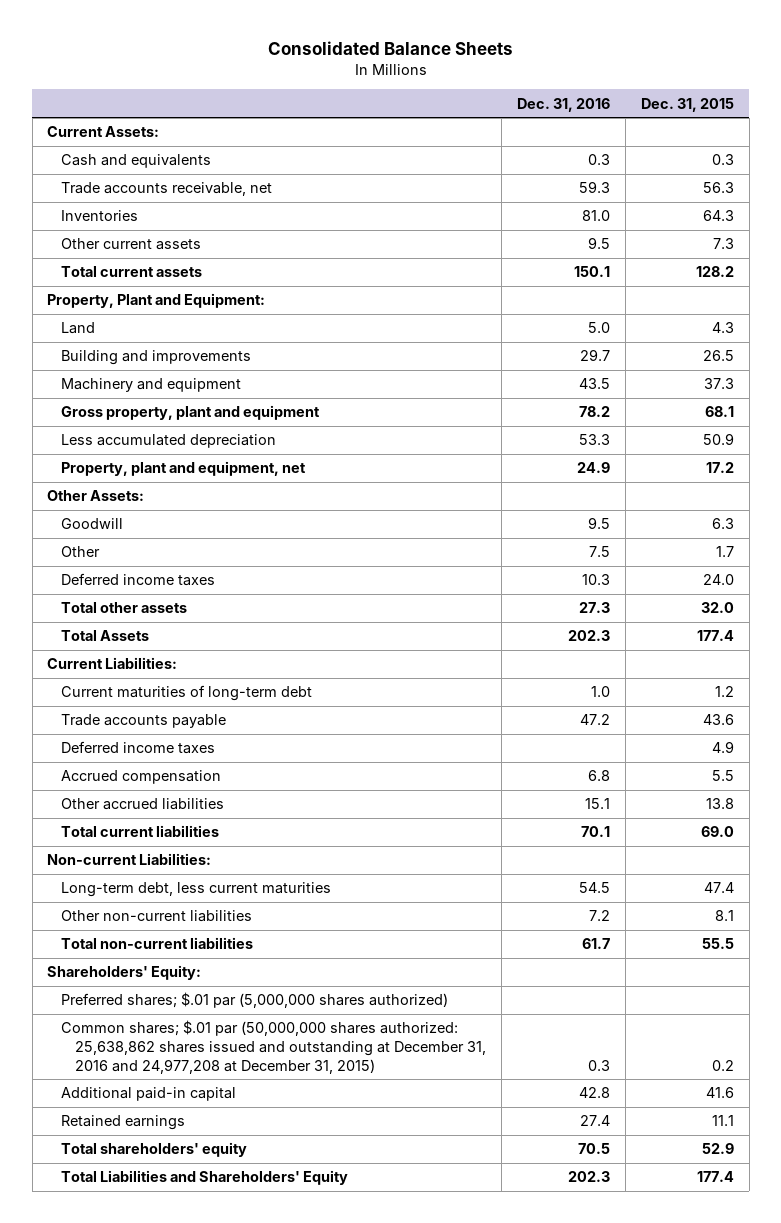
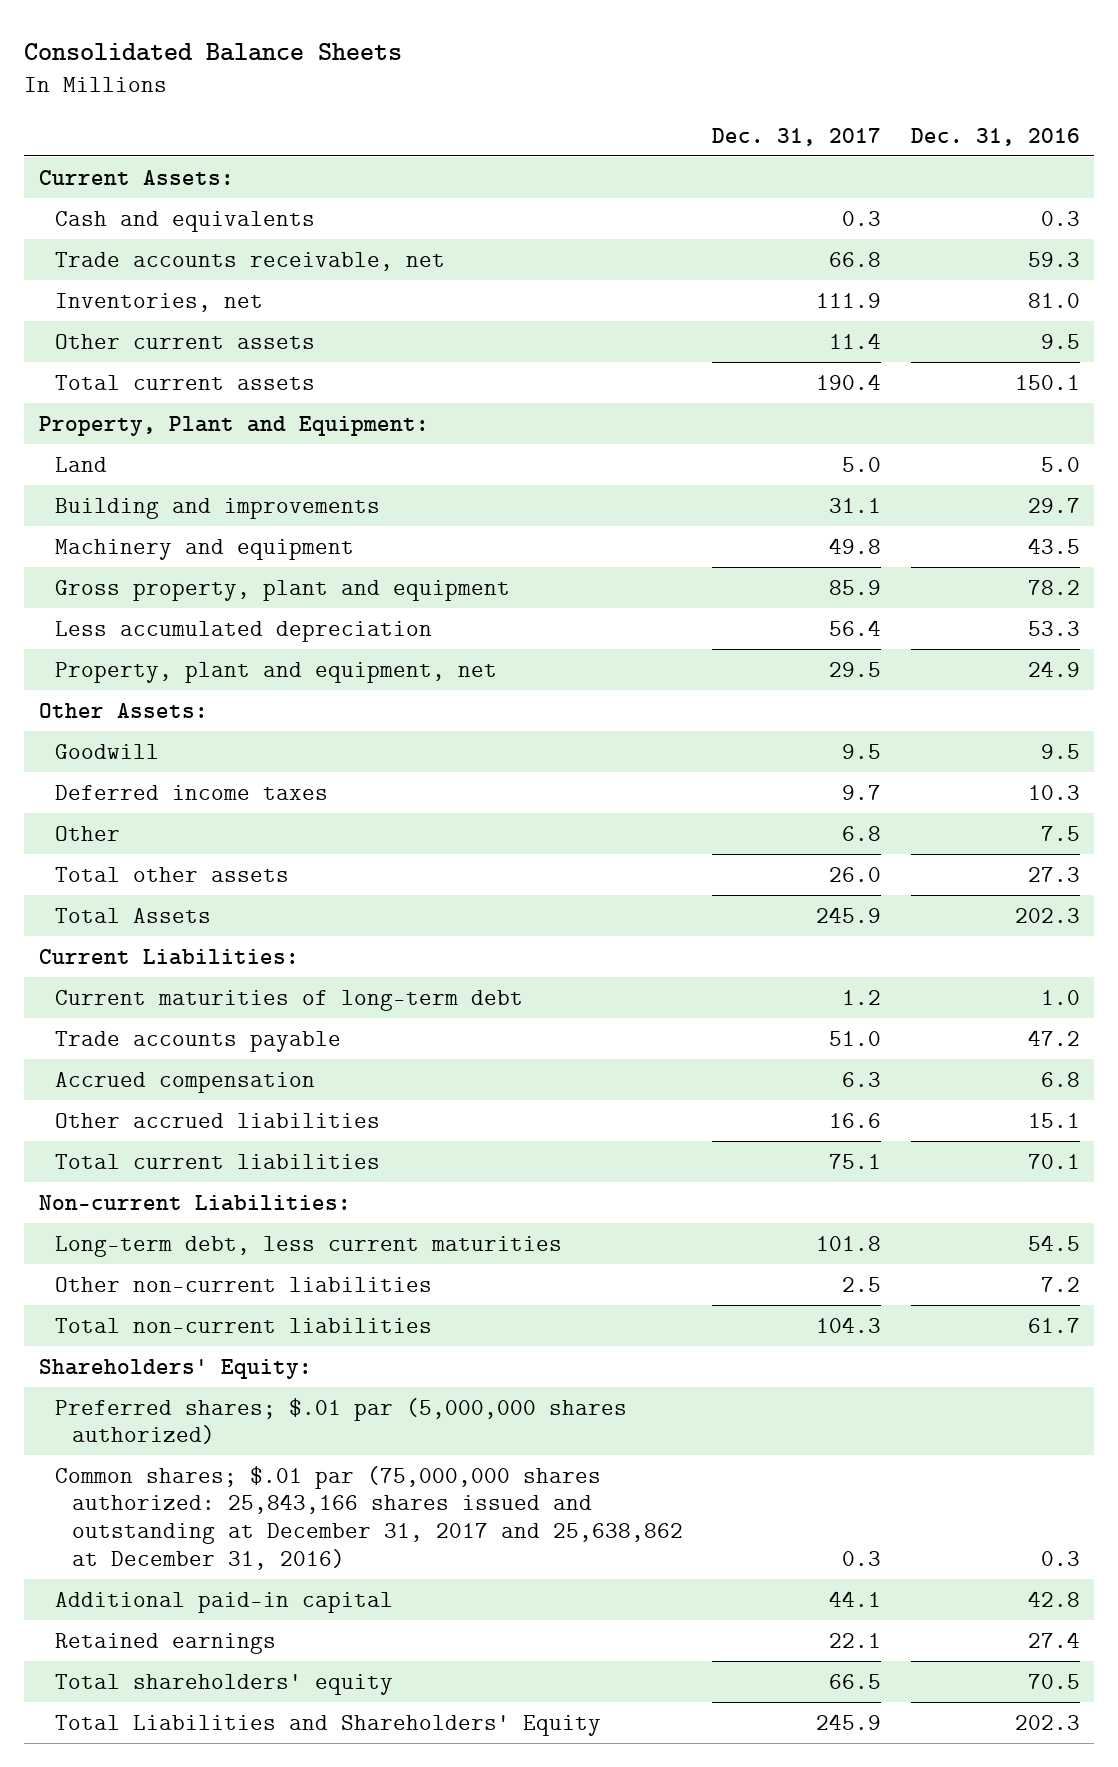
- | Dec. 31, 2016 | Dec. 31, 2015
+ | Dec. 31, 2017 | Dec. 31, 2016
- Inventories | 81.0 | 64.3
+ Inventories, net | 111.9 | 81.0
moved down: Other | 6.8 | 7.5
- Deferred income taxes | | 4.9
- Common shares; $.01 par (50,000,000 shares authorized: 25,638,862 shares issued and outstanding at December 31, 2016 and 24,977,208 at December 31, 2015) | 0.3 | 0.2
+ Common shares; $.01 par (75,000,000 shares authorized: 25,843,166 shares issued and outstanding at December 31, 2017 and 25,638,862 at December 31, 2016) | 0.3 | 0.3

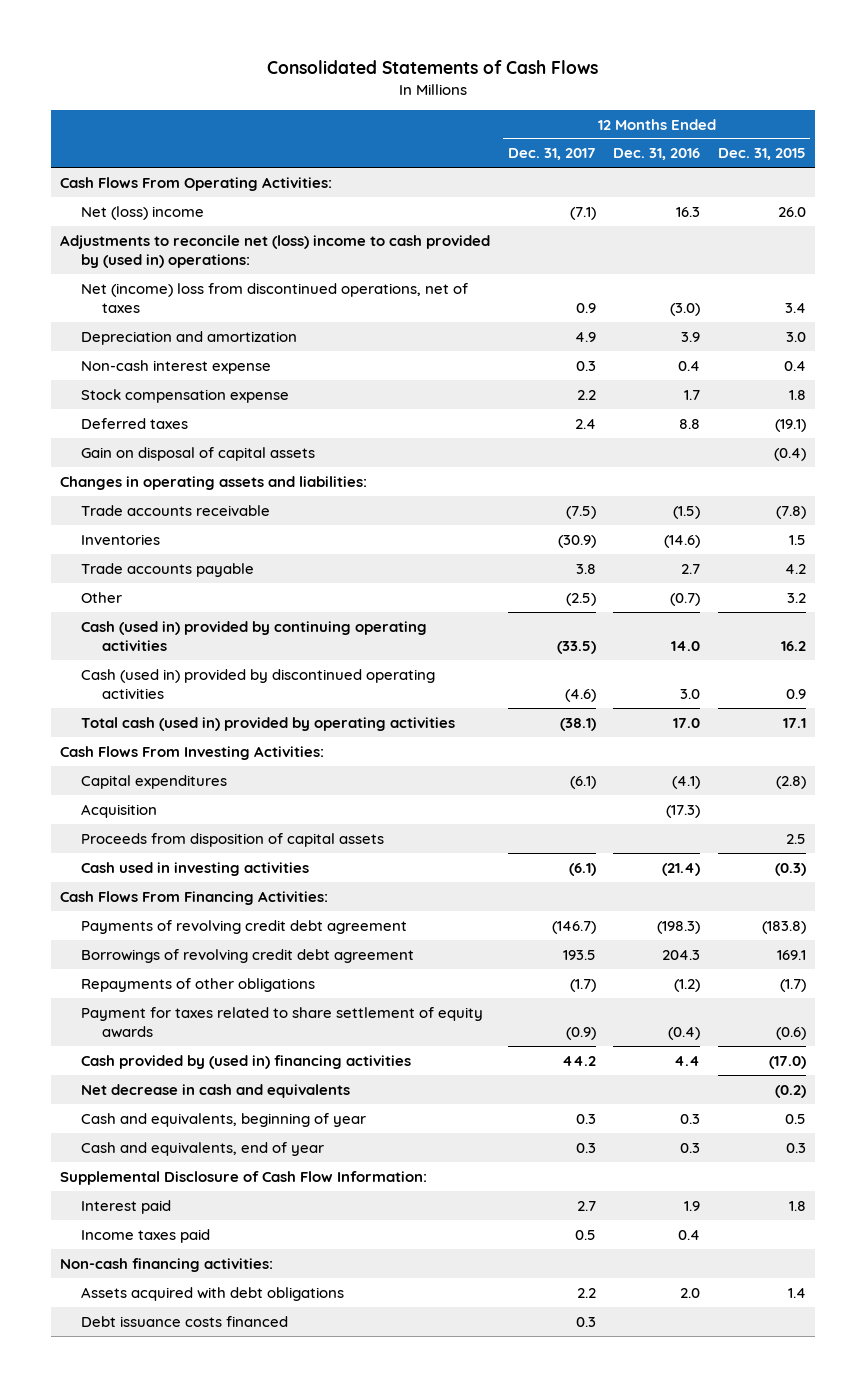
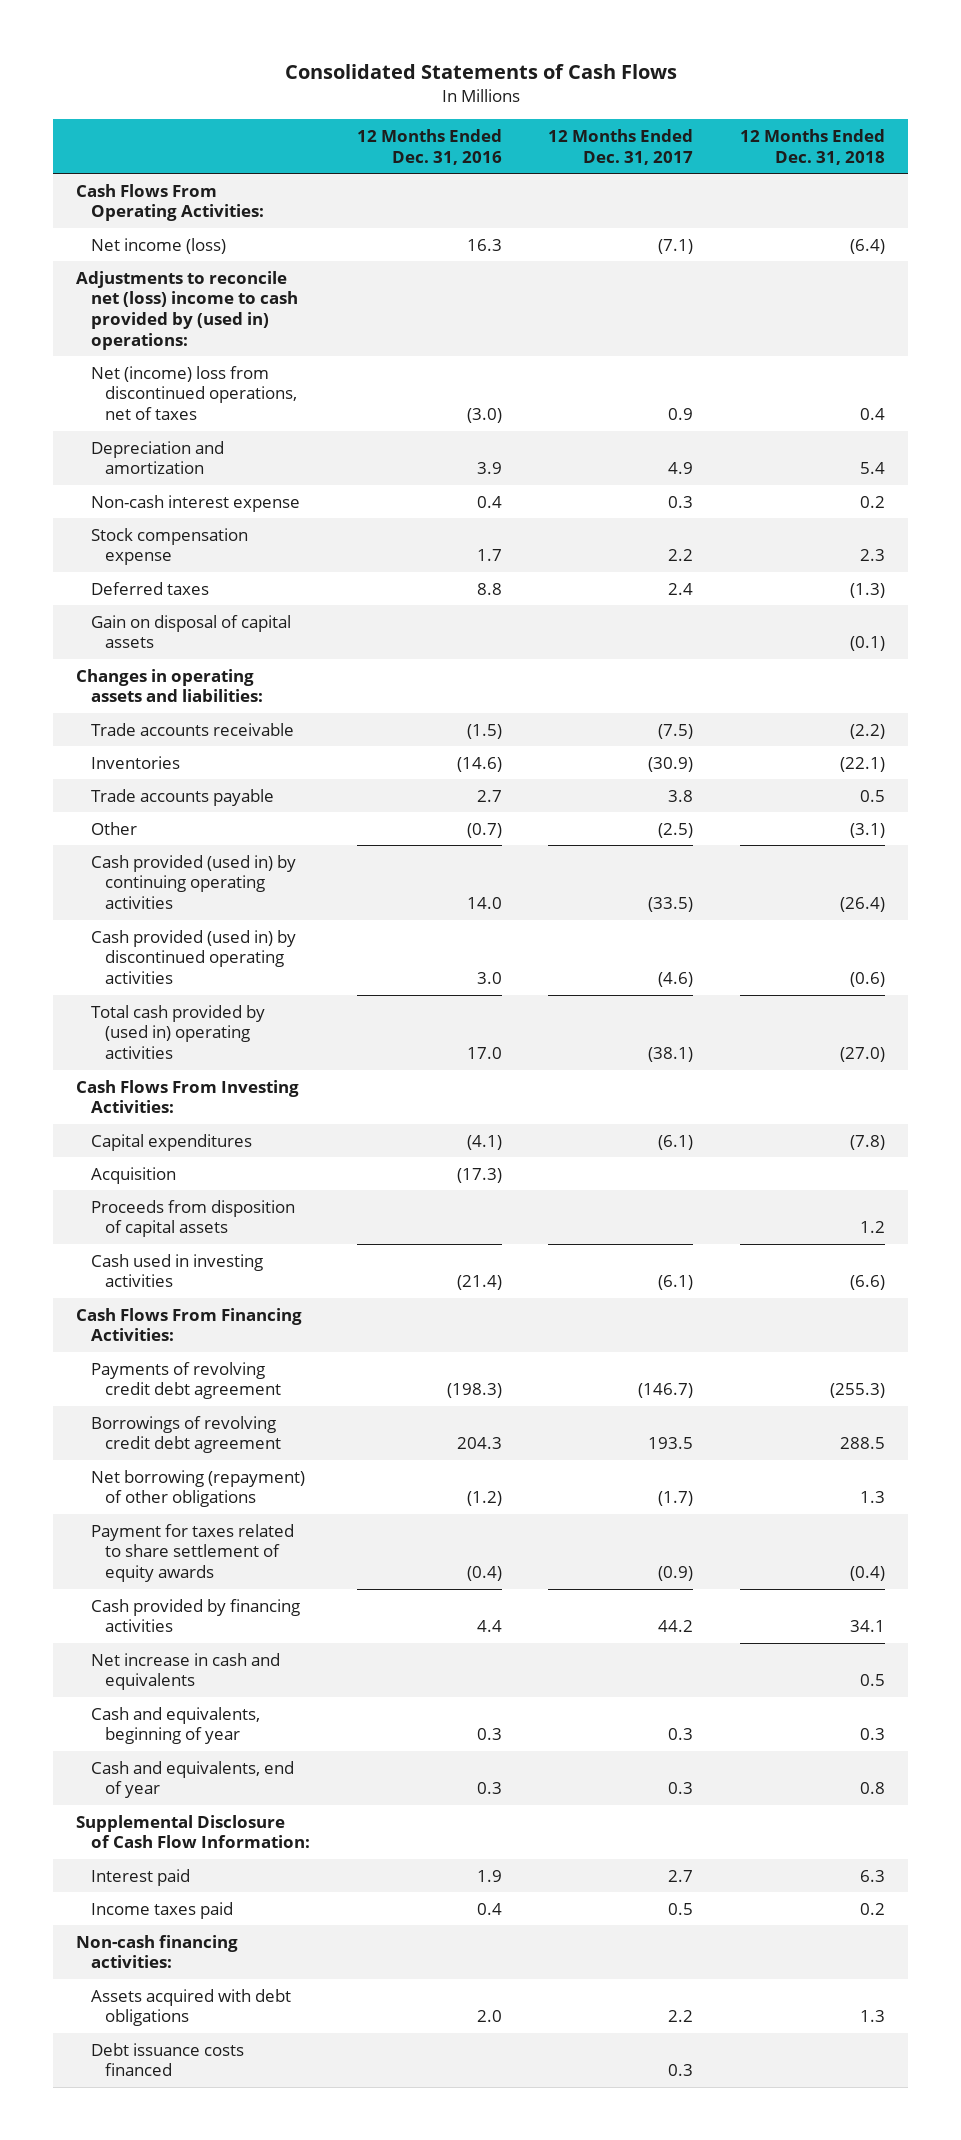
- | 12 Months Ended Dec. 31, 2017 | 12 Months Ended Dec. 31, 2016 | 12 Months Ended Dec. 31, 2015
+ | 12 Months Ended Dec. 31, 2016 | 12 Months Ended Dec. 31, 2017 | 12 Months Ended Dec. 31, 2018
- Net (loss) income | (7.1) | 16.3 | 26.0
+ Net income (loss) | 16.3 | (7.1) | (6.4)
- Cash (used in) provided by continuing operating activities | (33.5) | 14.0 | 16.2
- Cash (used in) provided by discontinued operating activities | (4.6) | 3.0 | 0.9
- Total cash (used in) provided by operating activities | (38.1) | 17.0 | 17.1
+ Cash provided (used in) by continuing operating activities | 14.0 | (33.5) | (26.4)
+ Cash provided (used in) by discontinued operating activities | 3.0 | (4.6) | (0.6)
+ Total cash provided by (used in) operating activities | 17.0 | (38.1) | (27.0)
- Repayments of other obligations | (1.7) | (1.2) | (1.7)
+ Net borrowing (repayment) of other obligations | (1.2) | (1.7) | 1.3
- Cash provided by (used in) financing activities | 44.2 | 4.4 | (17.0)
- Net decrease in cash and equivalents | | | (0.2)
+ Cash provided by financing activities | 4.4 | 44.2 | 34.1
+ Net increase in cash and equivalents | | | 0.5

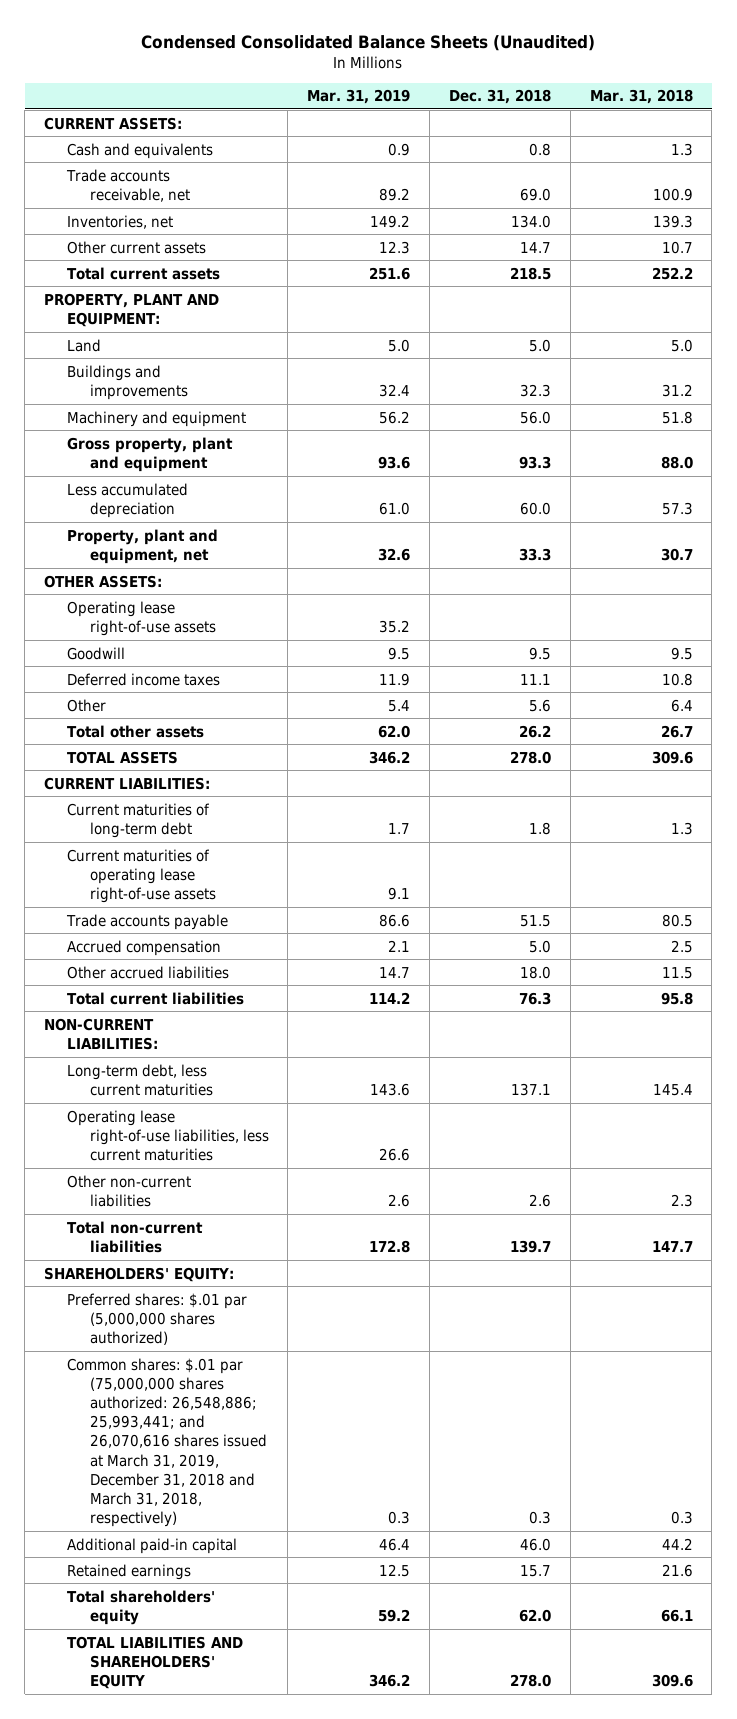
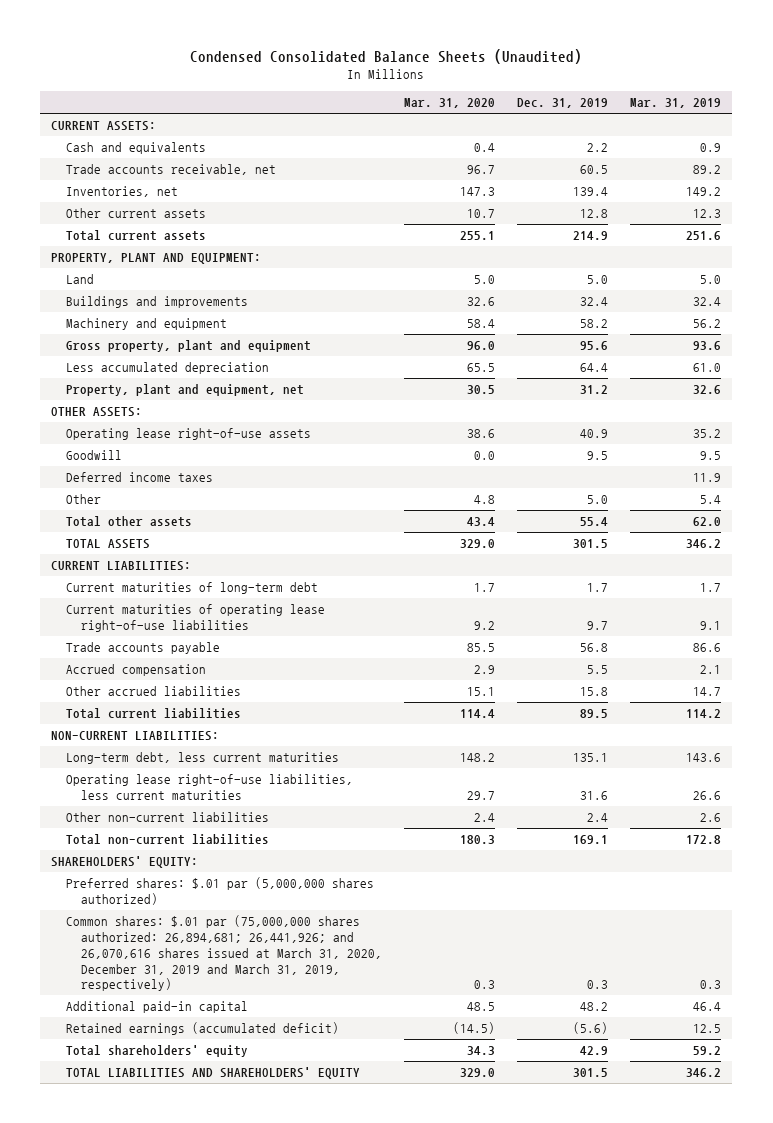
- | Mar. 31, 2019 | Dec. 31, 2018 | Mar. 31, 2018
+ | Mar. 31, 2020 | Dec. 31, 2019 | Mar. 31, 2019
- Current maturities of operating lease right-of-use assets | 9.1 | |
+ Current maturities of operating lease right-of-use liabilities | 9.2 | 9.7 | 9.1
- Common shares: $.01 par (75,000,000 shares authorized: 26,548,886; 25,993,441; and 26,070,616 shares issued at March 31, 2019, December 31, 2018 and March 31, 2018, respectively) | 0.3 | 0.3 | 0.3
+ Common shares: $.01 par (75,000,000 shares authorized: 26,894,681; 26,441,926; and 26,070,616 shares issued at March 31, 2020, December 31, 2019 and March 31, 2019, respectively) | 0.3 | 0.3 | 0.3
- Retained earnings | 12.5 | 15.7 | 21.6
+ Retained earnings (accumulated deficit) | (14.5) | (5.6) | 12.5

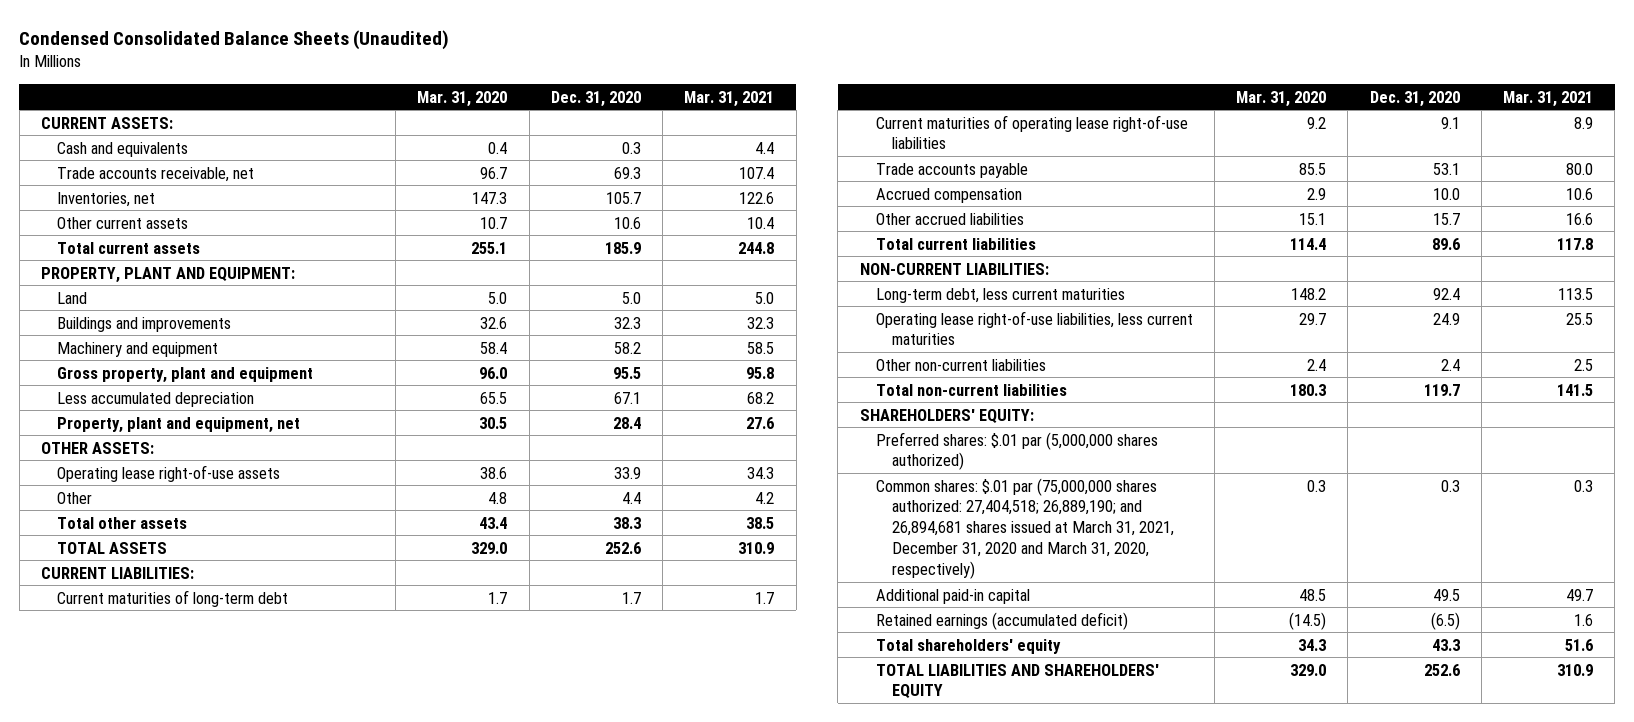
- | Mar. 31, 2020 | Dec. 31, 2019 | Mar. 31, 2019
+ | Mar. 31, 2020 | Dec. 31, 2020 | Mar. 31, 2021
- Goodwill | 0.0 | 9.5 | 9.5
- Deferred income taxes | | | 11.9
- Common shares: $.01 par (75,000,000 shares authorized: 26,894,681; 26,441,926; and 26,070,616 shares issued at March 31, 2020, December 31, 2019 and March 31, 2019, respectively) | 0.3 | 0.3 | 0.3
+ Common shares: $.01 par (75,000,000 shares authorized: 27,404,518; 26,889,190; and 26,894,681 shares issued at March 31, 2021, December 31, 2020 and March 31, 2020, respectively) | 0.3 | 0.3 | 0.3

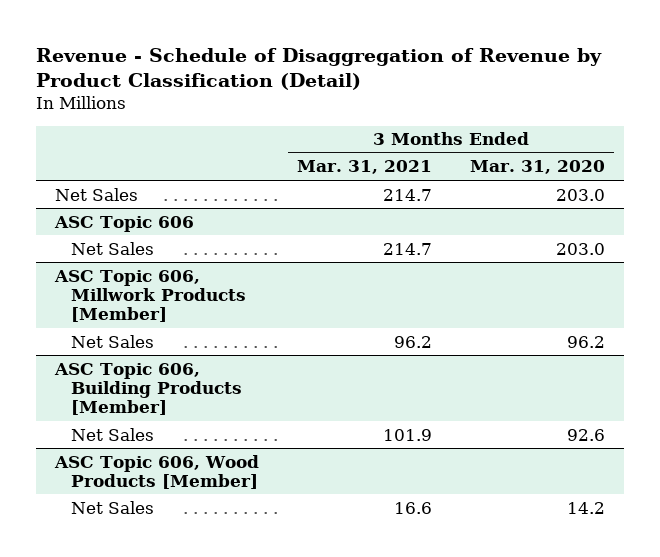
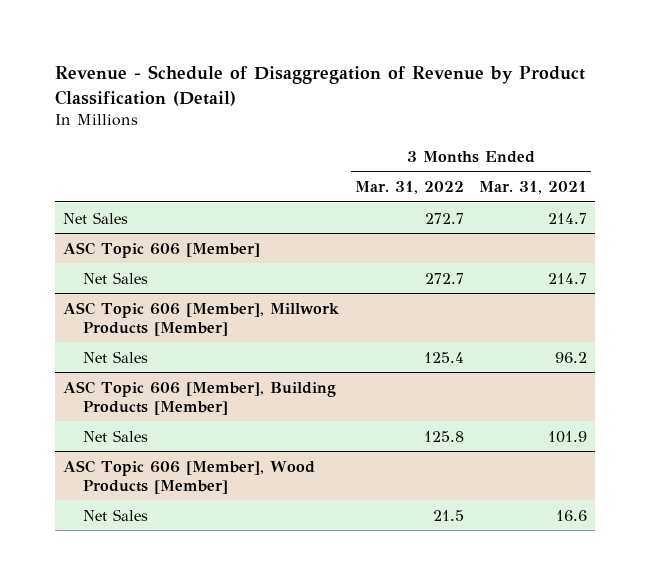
- | 3 Months Ended Mar. 31, 2021 | 3 Months Ended Mar. 31, 2020
+ | 3 Months Ended Mar. 31, 2022 | 3 Months Ended Mar. 31, 2021
- ASC Topic 606
+ ASC Topic 606 [Member]
- ASC Topic 606, Millwork Products [Member]
+ ASC Topic 606 [Member], Millwork Products [Member]
- ASC Topic 606, Building Products [Member]
+ ASC Topic 606 [Member], Building Products [Member]
- ASC Topic 606, Wood Products [Member]
+ ASC Topic 606 [Member], Wood Products [Member]

